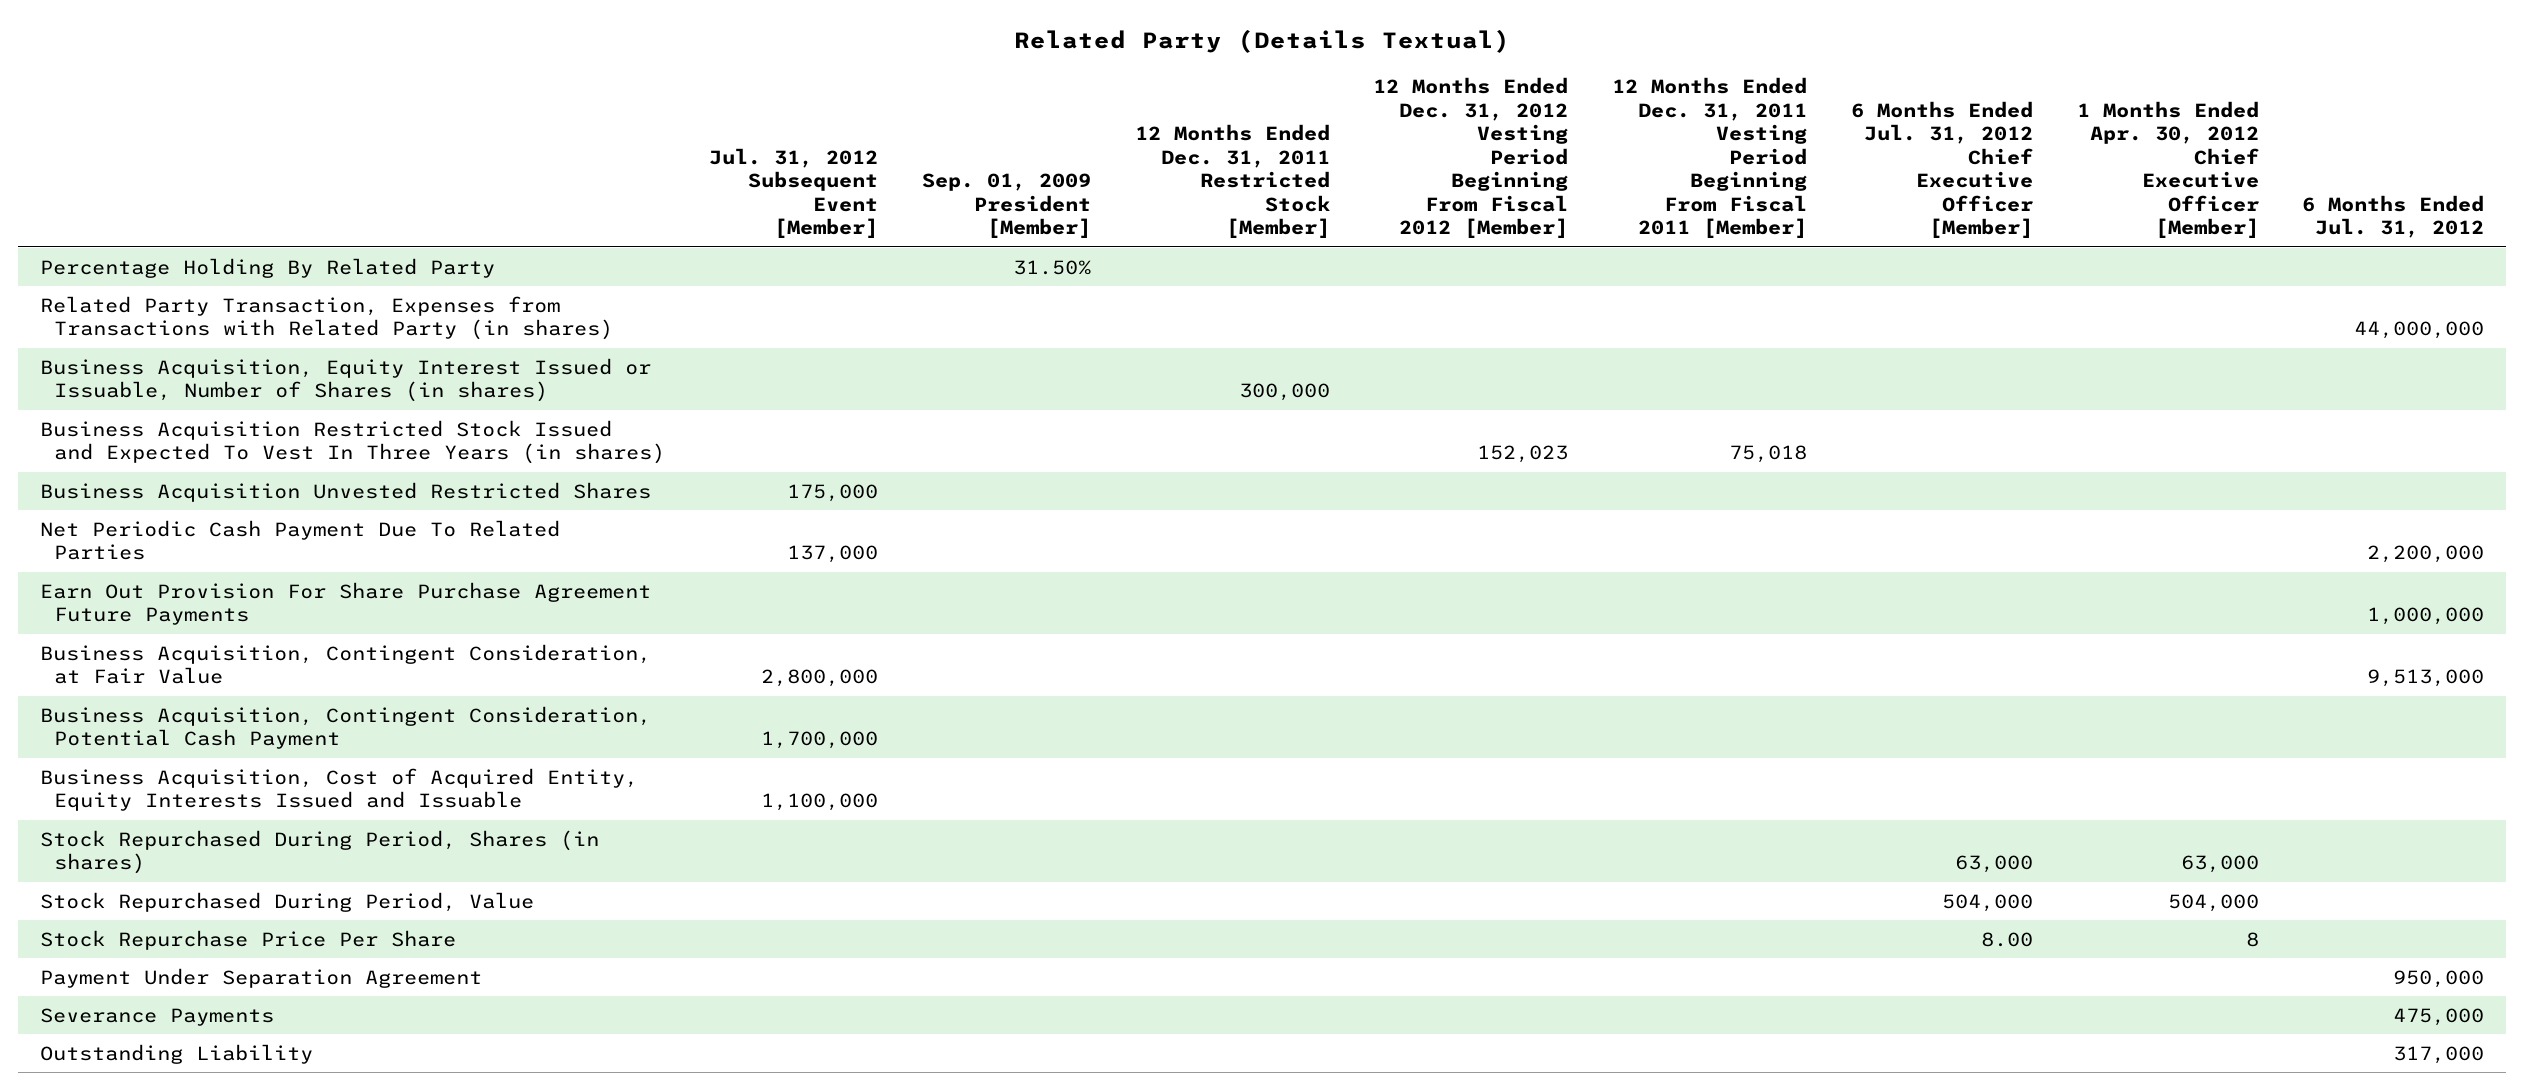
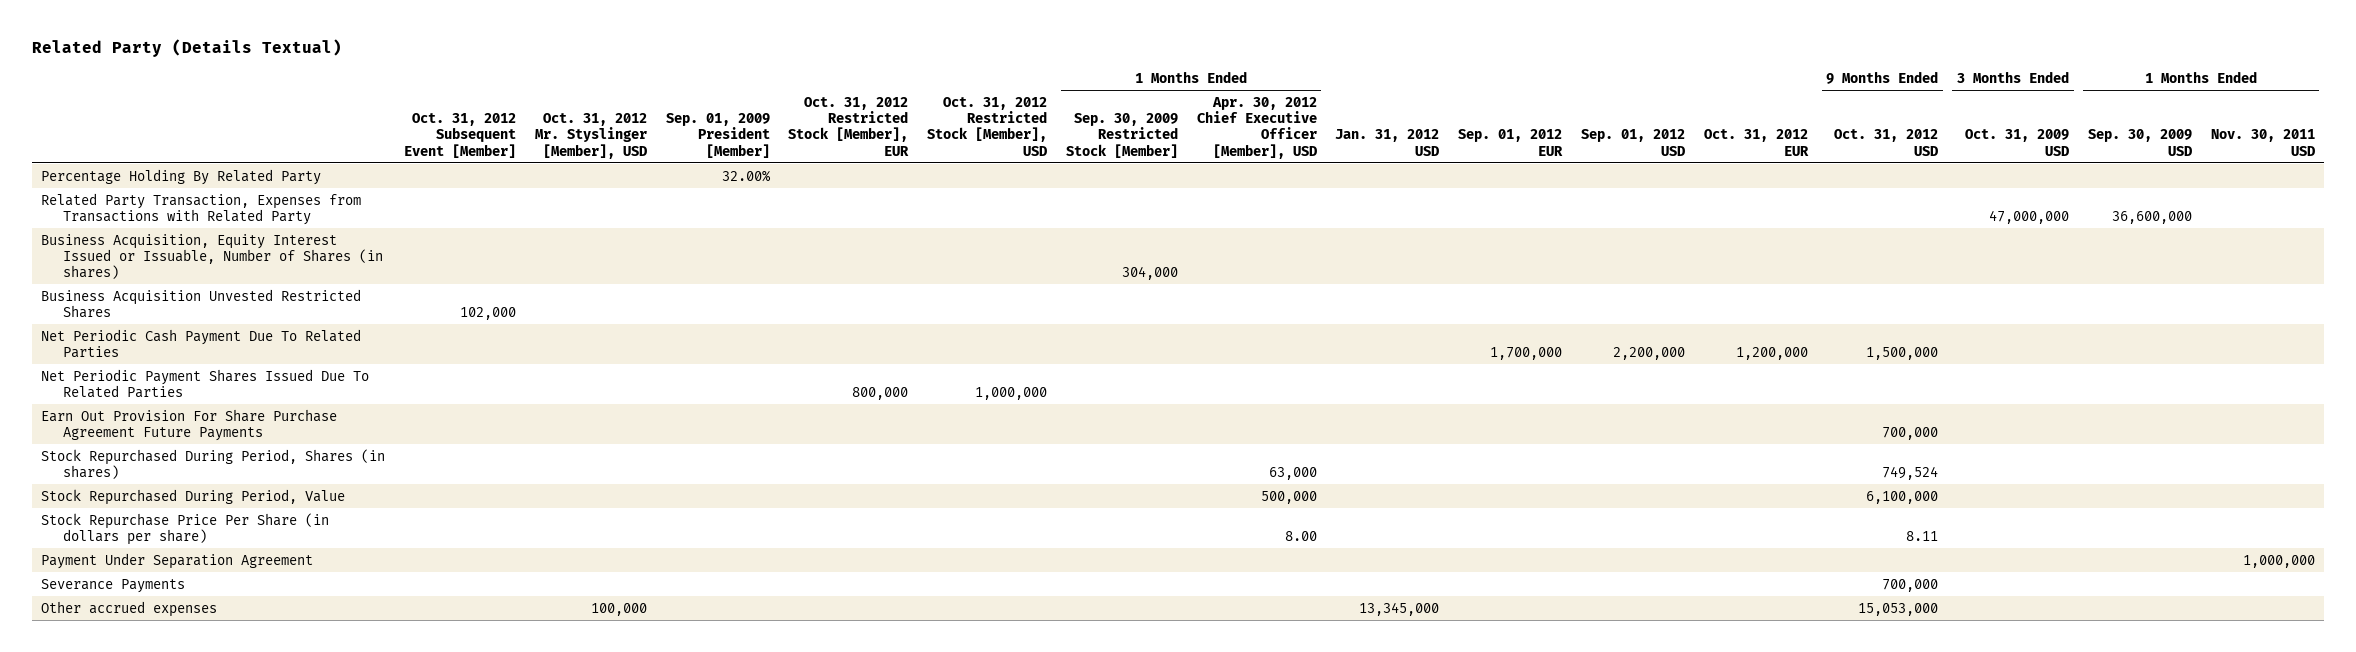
- | Jul. 31, 2012 Subsequent Event [Member] | Sep. 01, 2009 President [Member] | 12 Months Ended Dec. 31, 2011 Restricted Stock [Member] | 12 Months Ended Dec. 31, 2012 Vesting Period Beginning From Fiscal 2012 [Member] | 12 Months Ended Dec. 31, 2011 Vesting Period Beginning From Fiscal 2011 [Member] | 6 Months Ended Jul. 31, 2012 Chief Executive Officer [Member] | 1 Months Ended Apr. 30, 2012 Chief Executive Officer [Member] | 6 Months Ended Jul. 31, 2012
+ | Oct. 31, 2012 Subsequent Event [Member] | Oct. 31, 2012 Mr. Styslinger [Member], USD | Sep. 01, 2009 President [Member] | Oct. 31, 2012 Restricted Stock [Member], EUR | Oct. 31, 2012 Restricted Stock [Member], USD | 1 Months Ended Sep. 30, 2009 Restricted Stock [Member] | 1 Months Ended Apr. 30, 2012 Chief Executive Officer [Member], USD | Jan. 31, 2012 USD | Sep. 01, 2012 EUR | Sep. 01, 2012 USD | Oct. 31, 2012 EUR | 9 Months Ended Oct. 31, 2012 USD | 3 Months Ended Oct. 31, 2009 USD | 1 Months Ended Sep. 30, 2009 USD | 1 Months Ended Nov. 30, 2011 USD
- Percentage Holding By Related Party | | 31.50% | | | | | |
- Related Party Transaction, Expenses from Transactions with Related Party (in shares) | | | | | | | | 44,000,000
+ Percentage Holding By Related Party | | | 32.00% | | | | | | | | | | | |
+ Related Party Transaction, Expenses from Transactions with Related Party | | | | | | | | | | | | | 47,000,000 | 36,600,000 |
- Business Acquisition Restricted Stock Issued and Expected To Vest In Three Years (in shares) | | | | 152,023 | 75,018 | | |
+ Net Periodic Payment Shares Issued Due To Related Parties | | | | 800,000 | 1,000,000 | | | | | | | | | |
- Business Acquisition, Contingent Consideration, at Fair Value | 2,800,000 | | | | | | | 9,513,000
- Business Acquisition, Contingent Consideration, Potential Cash Payment | 1,700,000 | | | | | | |
- Business Acquisition, Cost of Acquired Entity, Equity Interests Issued and Issuable | 1,100,000 | | | | | | |
- Stock Repurchase Price Per Share | | | | | | 8.00 | 8 |
+ Stock Repurchase Price Per Share (in dollars per share) | | | | | | | 8.00 | | | | | 8.11 | | |
- Outstanding Liability | | | | | | | | 317,000
+ Other accrued expenses | | 100,000 | | | | | | 13,345,000 | | | | 15,053,000 | | |

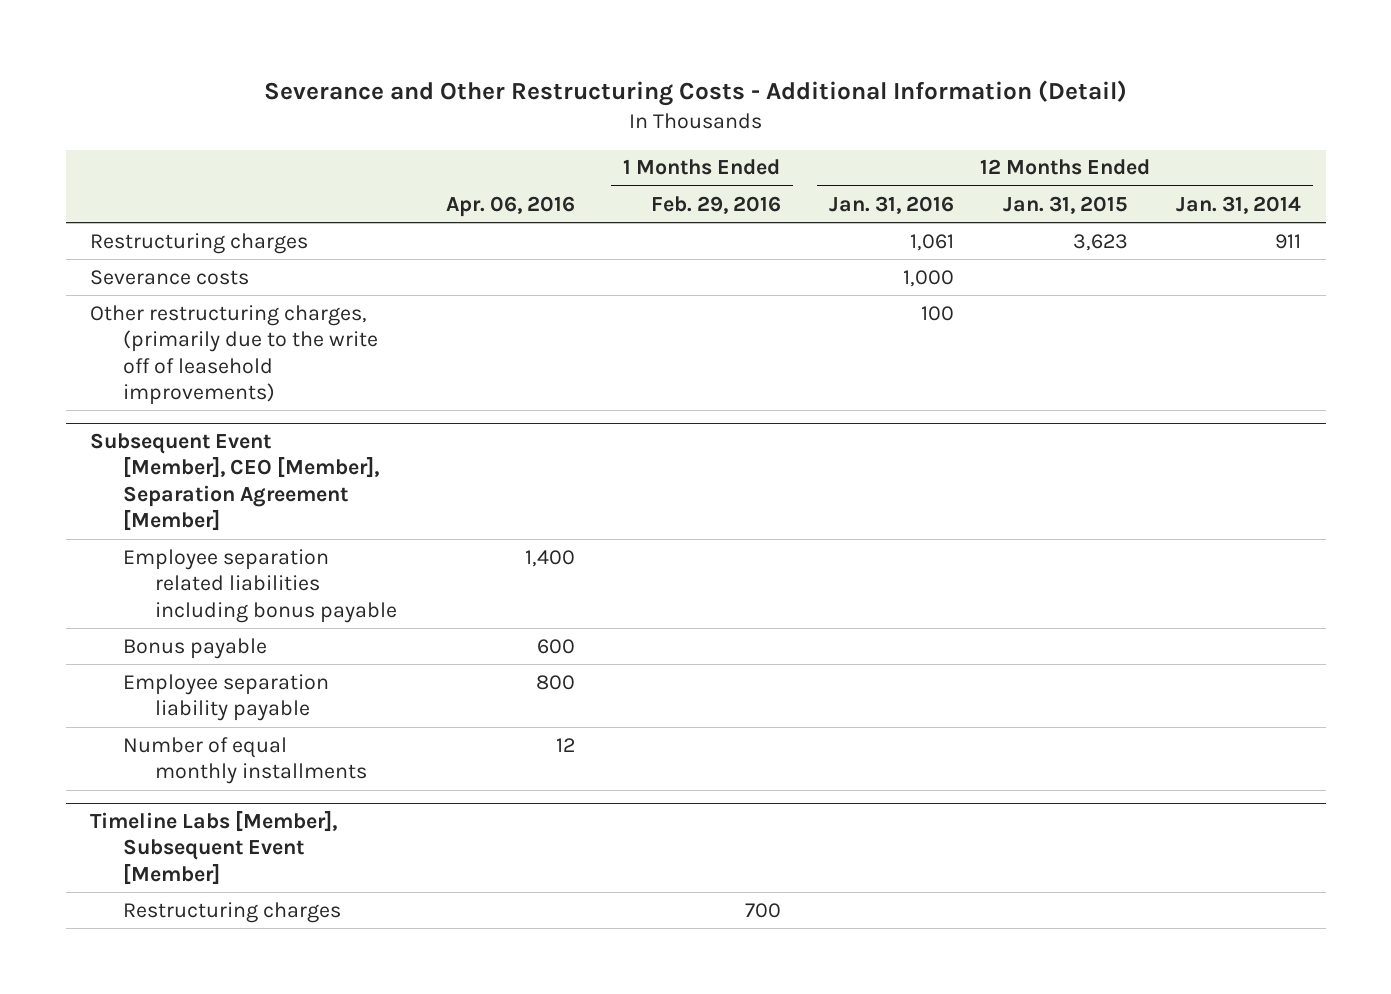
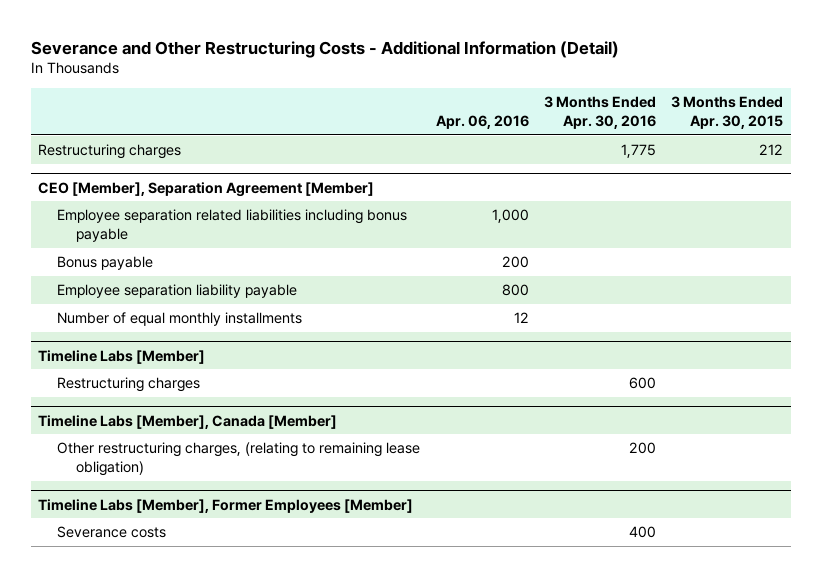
- | Apr. 06, 2016 | 1 Months Ended Feb. 29, 2016 | 12 Months Ended Jan. 31, 2016 | 12 Months Ended Jan. 31, 2015 | 12 Months Ended Jan. 31, 2014
+ | Apr. 06, 2016 | 3 Months Ended Apr. 30, 2016 | 3 Months Ended Apr. 30, 2015
- Severance costs | | | 1,000 | |
- Other restructuring charges, (primarily due to the write off of leasehold improvements) | | | 100 | |
- Subsequent Event [Member], CEO [Member], Separation Agreement [Member]
- Employee separation related liabilities including bonus payable | 1,400 | | | |
- Bonus payable | 600 | | | |
+ CEO [Member], Separation Agreement [Member]
+ Employee separation related liabilities including bonus payable | 1,000 | |
+ Bonus payable | 200 | |
- Timeline Labs [Member], Subsequent Event [Member]
+ Timeline Labs [Member]
+ Timeline Labs [Member], Canada [Member]
+ Other restructuring charges, (relating to remaining lease obligation) | | 200 |
+ Timeline Labs [Member], Former Employees [Member]
+ Severance costs | | 400 |

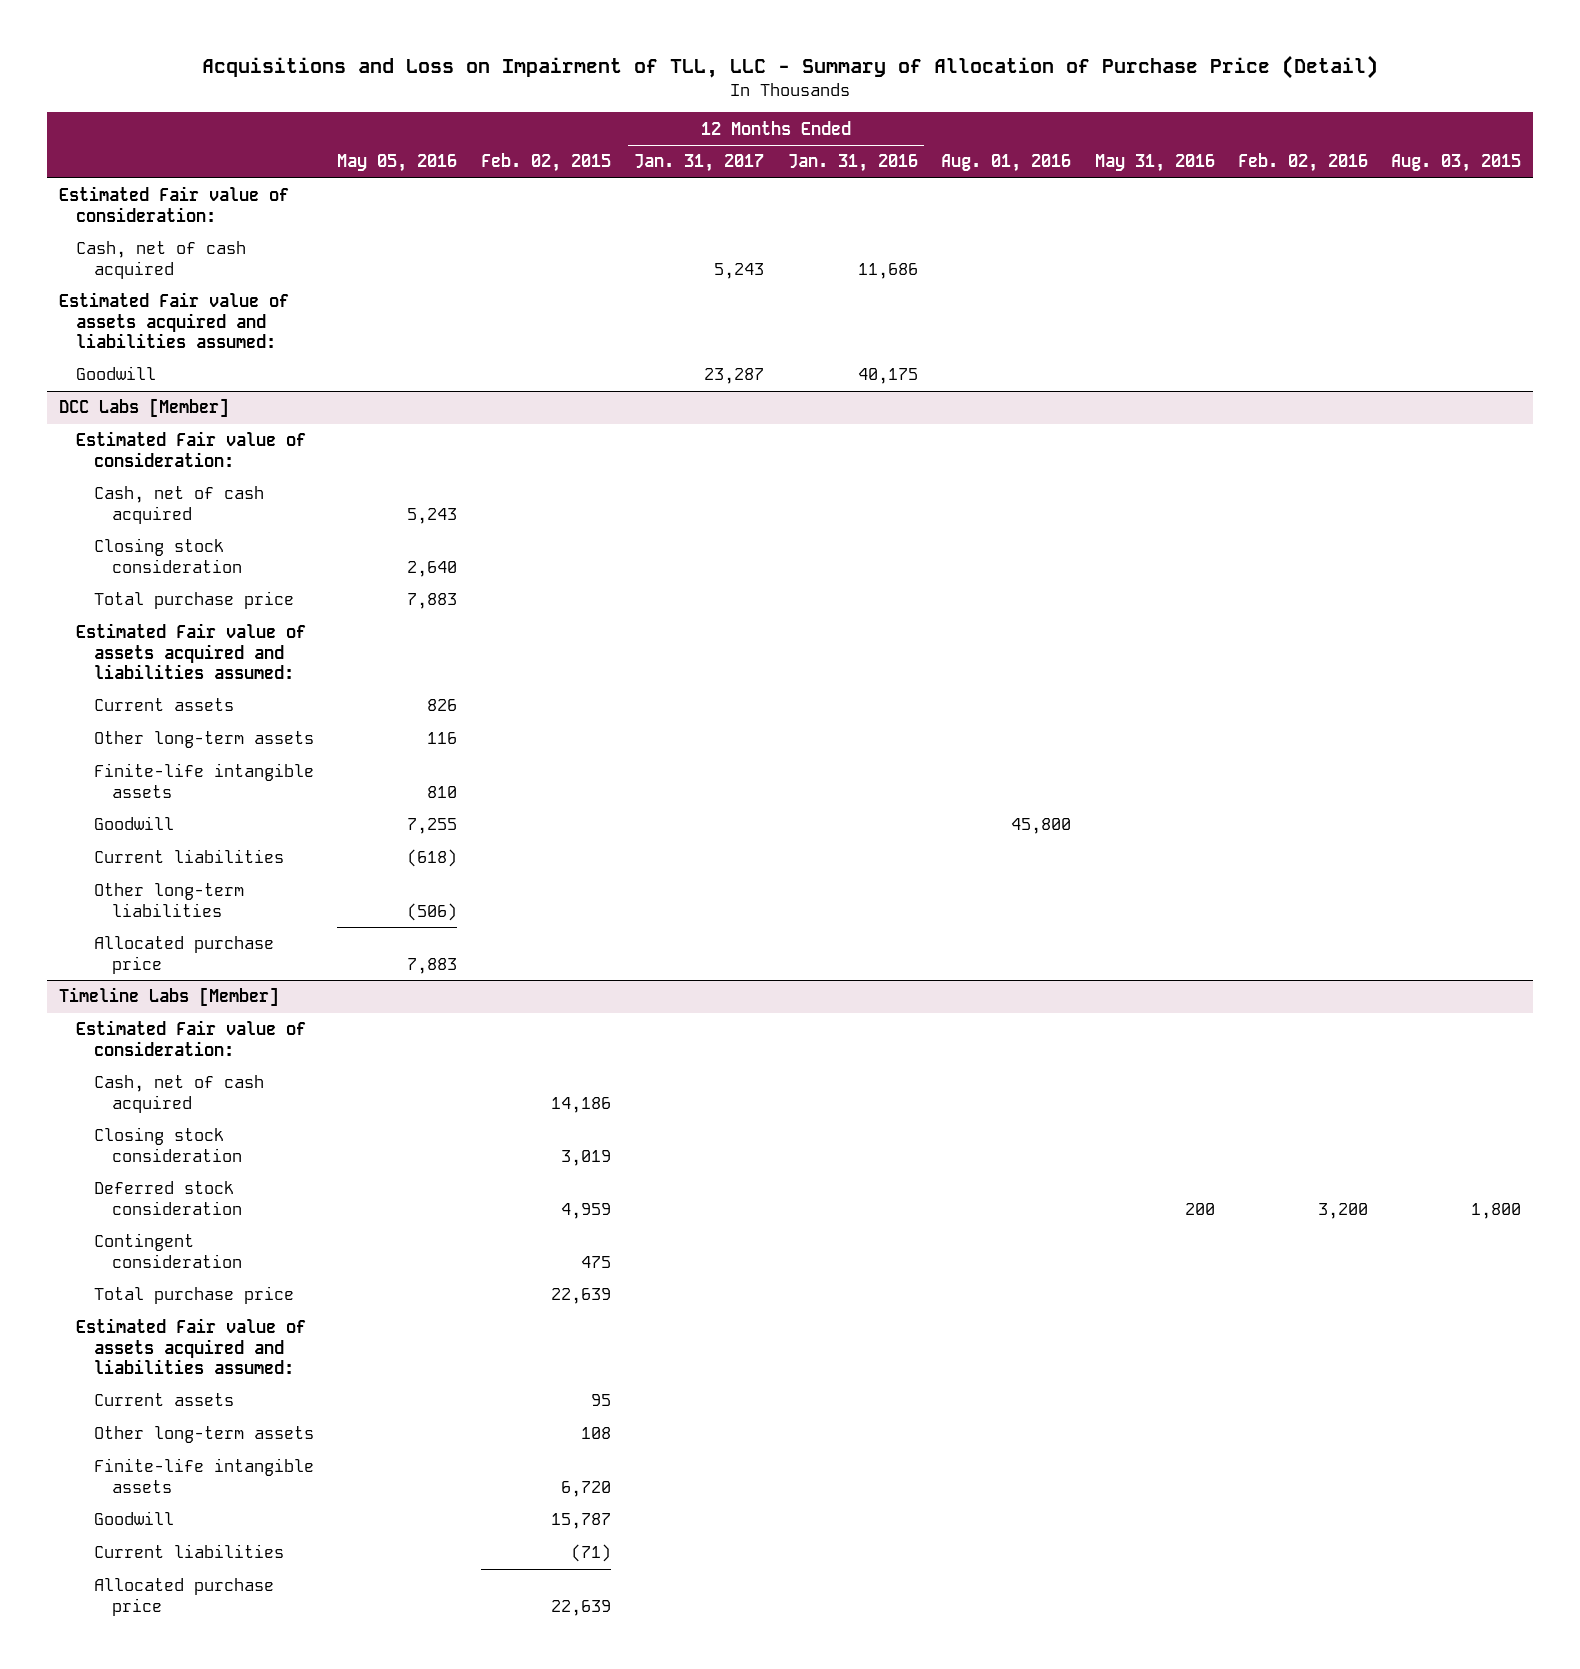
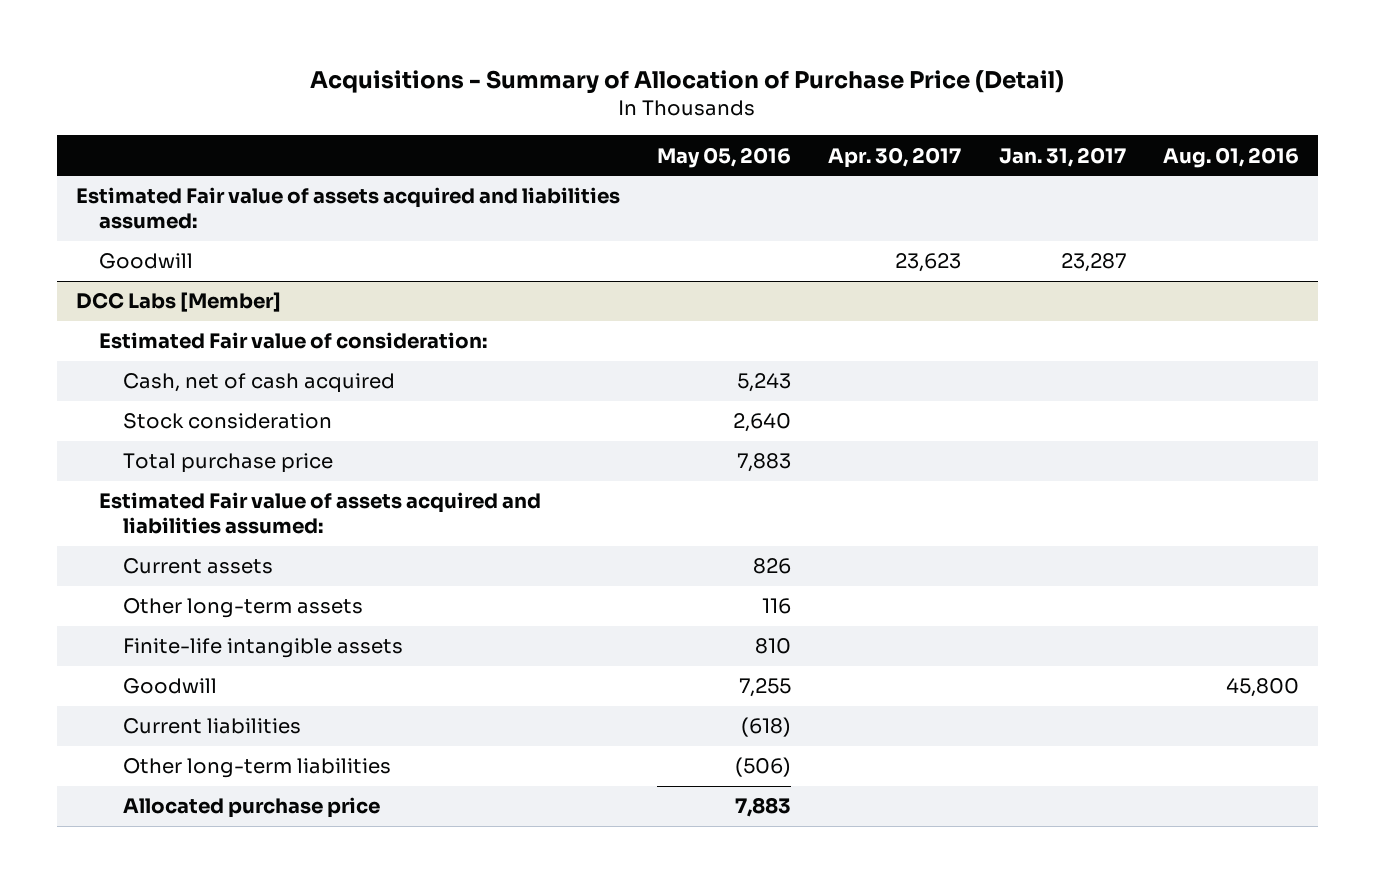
- Acquisitions and Loss on Impairment of TLL, LLC - Summary of Allocation of Purchase Price (Detail)
+ Acquisitions - Summary of Allocation of Purchase Price (Detail)
- | May 05, 2016 | Feb. 02, 2015 | 12 Months Ended Jan. 31, 2017 | 12 Months Ended Jan. 31, 2016 | Aug. 01, 2016 | May 31, 2016 | Feb. 02, 2016 | Aug. 03, 2015
+ | May 05, 2016 | Apr. 30, 2017 | Jan. 31, 2017 | Aug. 01, 2016
- Estimated Fair value of consideration:
- Cash, net of cash acquired | | | 5,243 | 11,686 | | | |
@ DCC Labs [Member]
- Closing stock consideration | 2,640 | | | | | | |
+ Stock consideration | 2,640 | | |
- Timeline Labs [Member]
- Estimated Fair value of consideration:
- Cash, net of cash acquired | | 14,186 | | | | | |
- Closing stock consideration | | 3,019 | | | | | |
- Deferred stock consideration | | 4,959 | | | | 200 | 3,200 | 1,800
- Contingent consideration | | 475 | | | | | |
- Total purchase price | | 22,639 | | | | | |
- Estimated Fair value of assets acquired and liabilities assumed:
- Current assets | | 95 | | | | | |
- Other long-term assets | | 108 | | | | | |
- Finite-life intangible assets | | 6,720 | | | | | |
- Goodwill | | 15,787 | | | | | |
- Current liabilities | | (71) | | | | | |
- Allocated purchase price | | 22,639 | | | | | |

